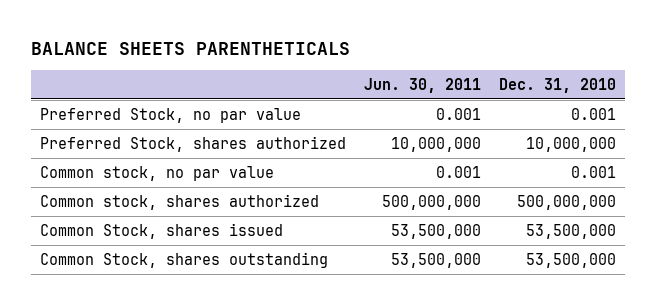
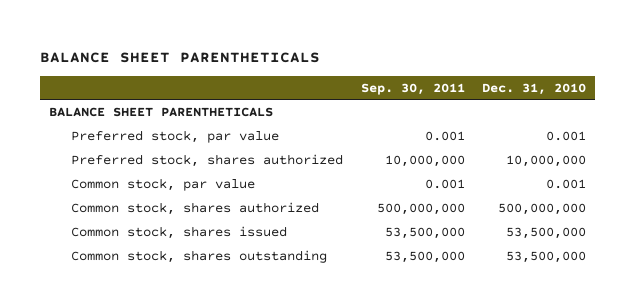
- BALANCE SHEETS PARENTHETICALS
+ BALANCE SHEET PARENTHETICALS
- | Jun. 30, 2011 | Dec. 31, 2010
+ | Sep. 30, 2011 | Dec. 31, 2010
- Preferred Stock, no par value | 0.001 | 0.001
- Preferred Stock, shares authorized | 10,000,000 | 10,000,000
- Common stock, no par value | 0.001 | 0.001
+ BALANCE SHEET PARENTHETICALS
+ Preferred stock, par value | 0.001 | 0.001
+ Preferred stock, shares authorized | 10,000,000 | 10,000,000
+ Common stock, par value | 0.001 | 0.001
- Common Stock, shares issued | 53,500,000 | 53,500,000
- Common Stock, shares outstanding | 53,500,000 | 53,500,000
+ Common stock, shares issued | 53,500,000 | 53,500,000
+ Common stock, shares outstanding | 53,500,000 | 53,500,000

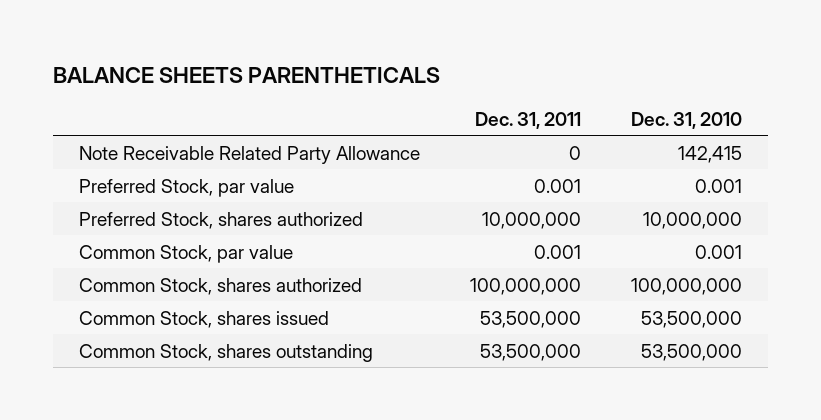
- BALANCE SHEET PARENTHETICALS
+ BALANCE SHEETS PARENTHETICALS
- | Sep. 30, 2011 | Dec. 31, 2010
+ | Dec. 31, 2011 | Dec. 31, 2010
- BALANCE SHEET PARENTHETICALS
- Preferred stock, par value | 0.001 | 0.001
- Preferred stock, shares authorized | 10,000,000 | 10,000,000
- Common stock, par value | 0.001 | 0.001
- Common stock, shares authorized | 500,000,000 | 500,000,000
- Common stock, shares issued | 53,500,000 | 53,500,000
- Common stock, shares outstanding | 53,500,000 | 53,500,000
+ Note Receivable Related Party Allowance | 0 | 142,415
+ Preferred Stock, par value | 0.001 | 0.001
+ Preferred Stock, shares authorized | 10,000,000 | 10,000,000
+ Common Stock, par value | 0.001 | 0.001
+ Common Stock, shares authorized | 100,000,000 | 100,000,000
+ Common Stock, shares issued | 53,500,000 | 53,500,000
+ Common Stock, shares outstanding | 53,500,000 | 53,500,000

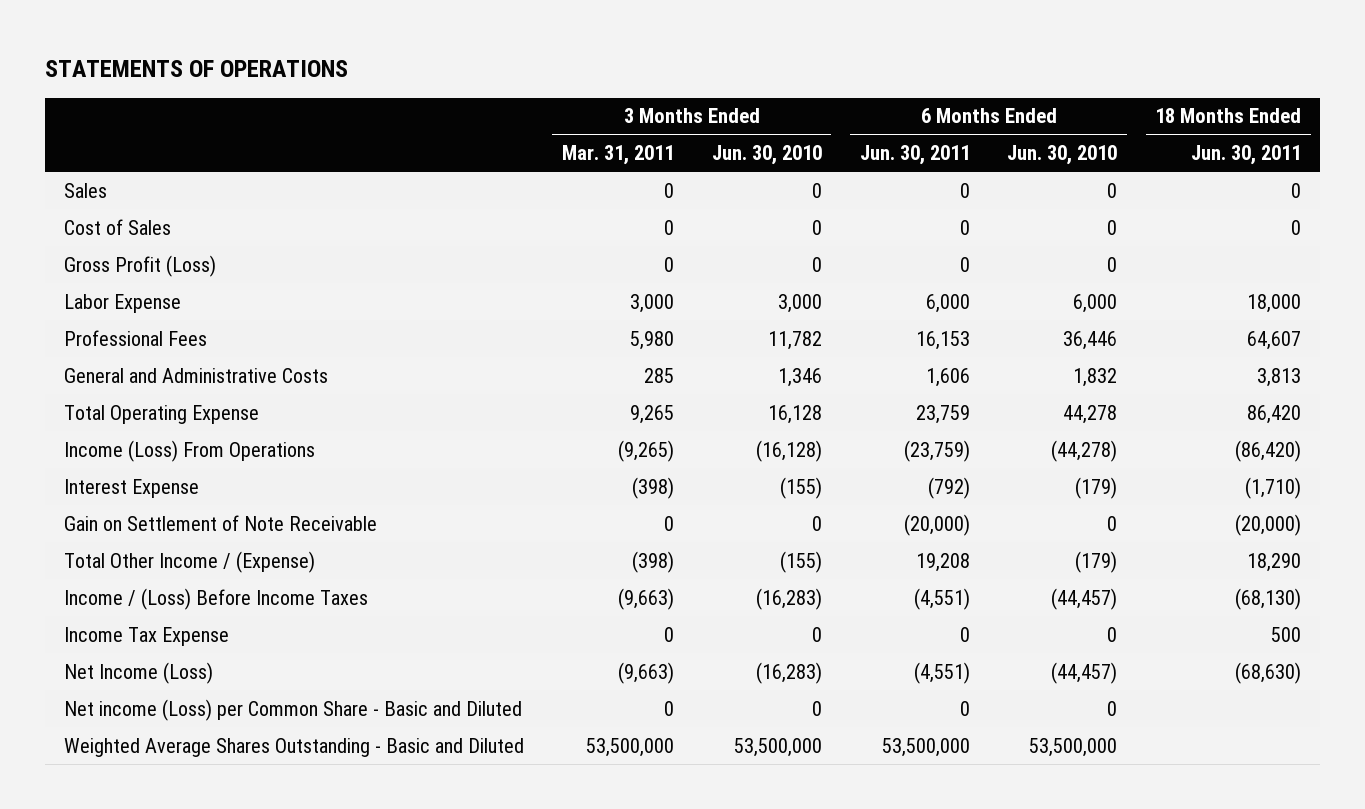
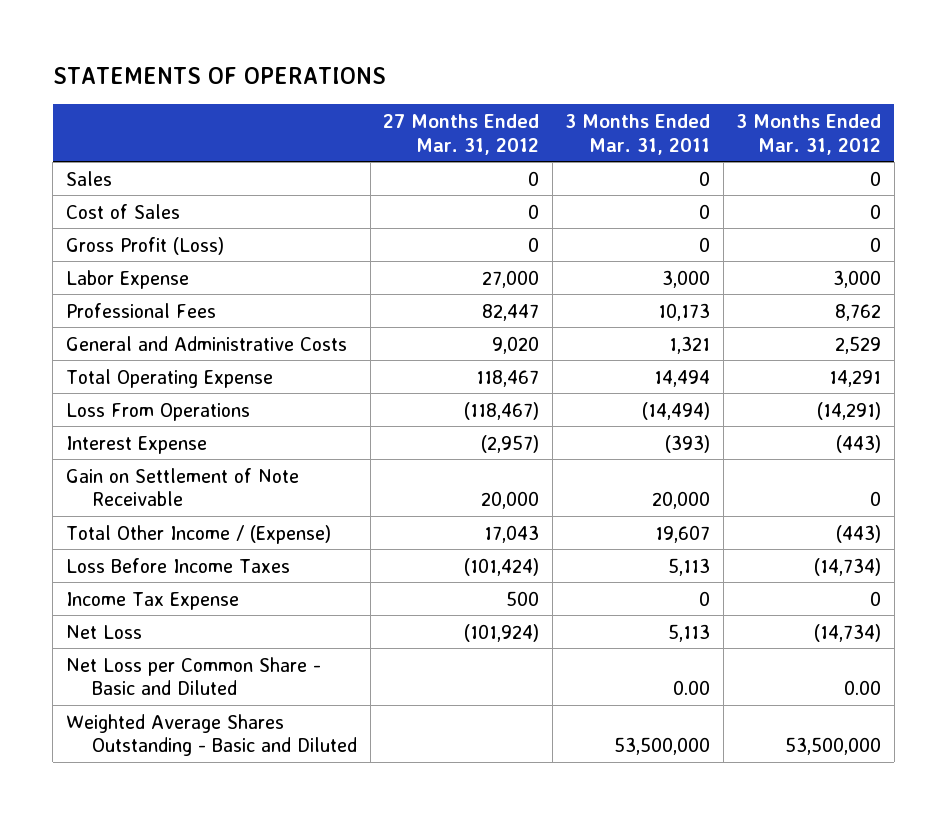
- | 3 Months Ended Mar. 31, 2011 | 3 Months Ended Jun. 30, 2010 | 6 Months Ended Jun. 30, 2011 | 6 Months Ended Jun. 30, 2010 | 18 Months Ended Jun. 30, 2011
+ | 27 Months Ended Mar. 31, 2012 | 3 Months Ended Mar. 31, 2011 | 3 Months Ended Mar. 31, 2012
- Professional Fees | 5,980 | 11,782 | 16,153 | 36,446 | 64,607
- General and Administrative Costs | 285 | 1,346 | 1,606 | 1,832 | 3,813
- Total Operating Expense | 9,265 | 16,128 | 23,759 | 44,278 | 86,420
- Income (Loss) From Operations | (9,265) | (16,128) | (23,759) | (44,278) | (86,420)
- Interest Expense | (398) | (155) | (792) | (179) | (1,710)
- Gain on Settlement of Note Receivable | 0 | 0 | (20,000) | 0 | (20,000)
- Total Other Income / (Expense) | (398) | (155) | 19,208 | (179) | 18,290
- Income / (Loss) Before Income Taxes | (9,663) | (16,283) | (4,551) | (44,457) | (68,130)
+ Professional Fees | 82,447 | 10,173 | 8,762
+ General and Administrative Costs | 9,020 | 1,321 | 2,529
+ Total Operating Expense | 118,467 | 14,494 | 14,291
+ Loss From Operations | (118,467) | (14,494) | (14,291)
+ Interest Expense | (2,957) | (393) | (443)
+ Gain on Settlement of Note Receivable | 20,000 | 20,000 | 0
+ Total Other Income / (Expense) | 17,043 | 19,607 | (443)
+ Loss Before Income Taxes | (101,424) | 5,113 | (14,734)
- Net Income (Loss) | (9,663) | (16,283) | (4,551) | (44,457) | (68,630)
- Net income (Loss) per Common Share - Basic and Diluted | 0 | 0 | 0 | 0 |
+ Net Loss | (101,924) | 5,113 | (14,734)
+ Net Loss per Common Share - Basic and Diluted | | 0.00 | 0.00

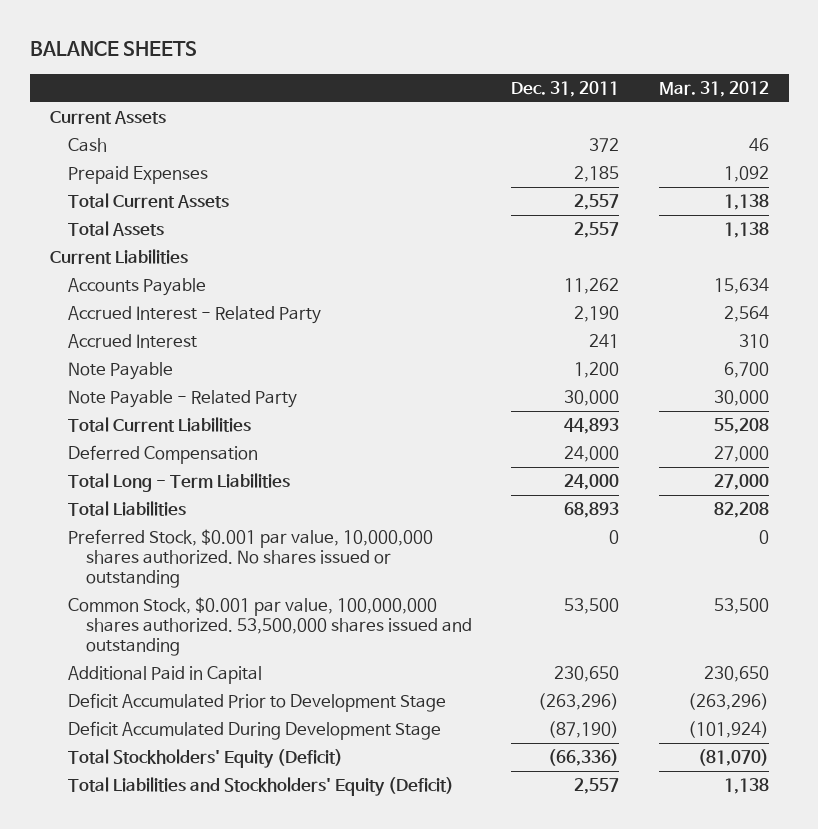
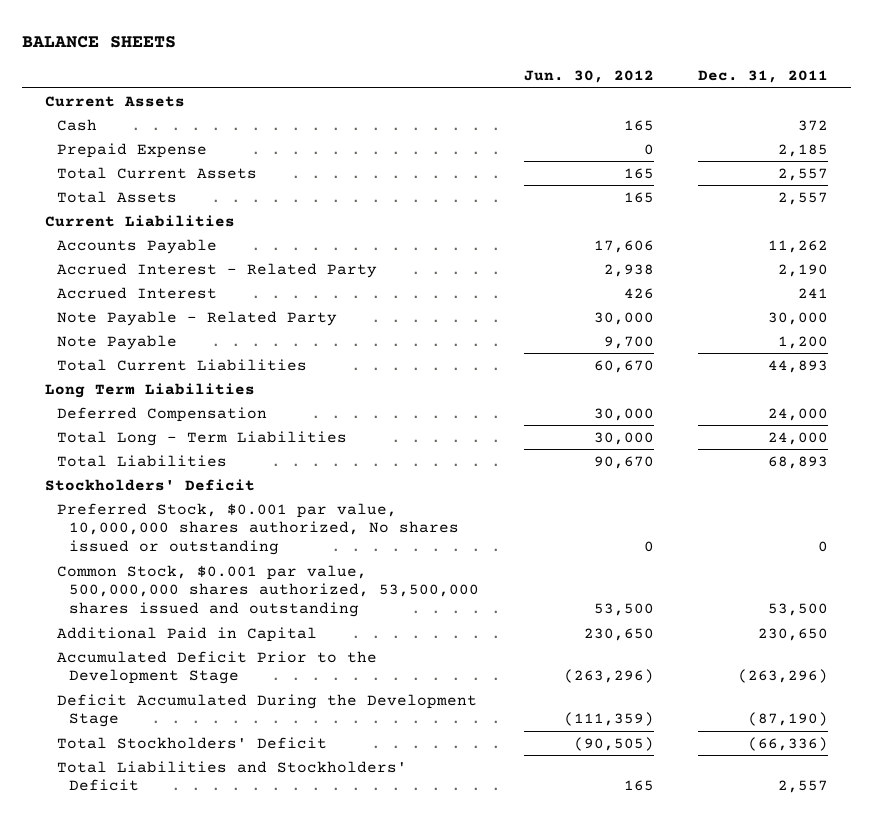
- | Dec. 31, 2011 | Mar. 31, 2012
+ | Jun. 30, 2012 | Dec. 31, 2011
- Prepaid Expenses | 2,185 | 1,092
+ Prepaid Expense | 0 | 2,185
moved down: Note Payable | 9,700 | 1,200
+ Long Term Liabilities
- Preferred Stock, $0.001 par value, 10,000,000 shares authorized. No shares issued or outstanding | 0 | 0
- Common Stock, $0.001 par value, 100,000,000 shares authorized. 53,500,000 shares issued and outstanding | 53,500 | 53,500
+ Stockholders' Deficit
+ Preferred Stock, $0.001 par value, 10,000,000 shares authorized, No shares issued or outstanding | 0 | 0
+ Common Stock, $0.001 par value, 500,000,000 shares authorized, 53,500,000 shares issued and outstanding | 53,500 | 53,500
- Deficit Accumulated Prior to Development Stage | (263,296) | (263,296)
- Deficit Accumulated During Development Stage | (87,190) | (101,924)
- Total Stockholders' Equity (Deficit) | (66,336) | (81,070)
- Total Liabilities and Stockholders' Equity (Deficit) | 2,557 | 1,138
+ Accumulated Deficit Prior to the Development Stage | (263,296) | (263,296)
+ Deficit Accumulated During the Development Stage | (111,359) | (87,190)
+ Total Stockholders' Deficit | (90,505) | (66,336)
+ Total Liabilities and Stockholders' Deficit | 165 | 2,557

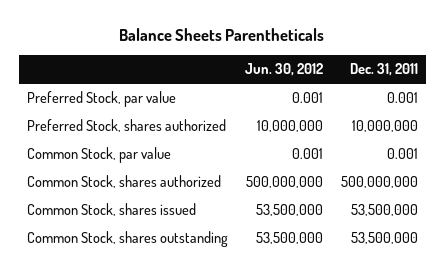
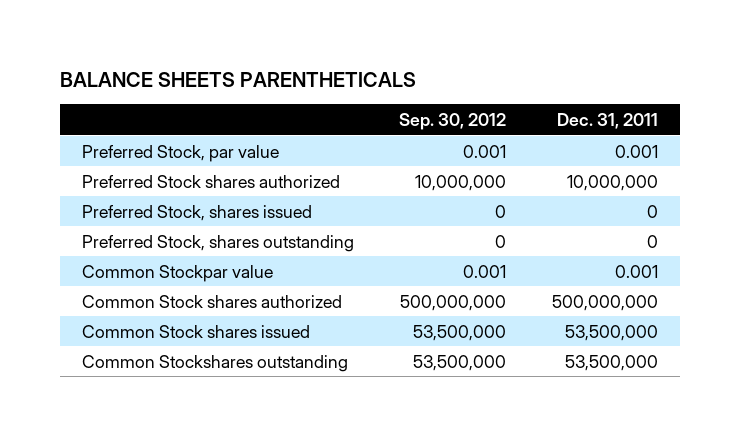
- Balance Sheets Parentheticals
+ BALANCE SHEETS PARENTHETICALS
- | Jun. 30, 2012 | Dec. 31, 2011
+ | Sep. 30, 2012 | Dec. 31, 2011
- Preferred Stock, shares authorized | 10,000,000 | 10,000,000
- Common Stock, par value | 0.001 | 0.001
- Common Stock, shares authorized | 500,000,000 | 500,000,000
- Common Stock, shares issued | 53,500,000 | 53,500,000
- Common Stock, shares outstanding | 53,500,000 | 53,500,000
+ Preferred Stock shares authorized | 10,000,000 | 10,000,000
+ Preferred Stock, shares issued | 0 | 0
+ Preferred Stock, shares outstanding | 0 | 0
+ Common Stockpar value | 0.001 | 0.001
+ Common Stock shares authorized | 500,000,000 | 500,000,000
+ Common Stock shares issued | 53,500,000 | 53,500,000
+ Common Stockshares outstanding | 53,500,000 | 53,500,000

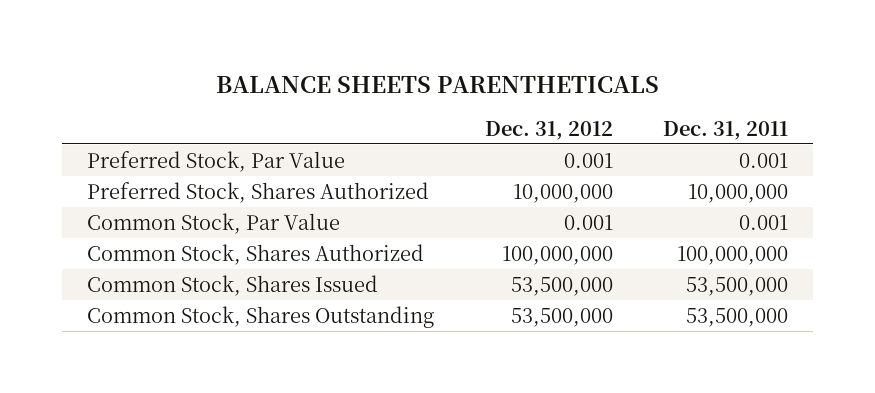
- | Sep. 30, 2012 | Dec. 31, 2011
+ | Dec. 31, 2012 | Dec. 31, 2011
- Preferred Stock, par value | 0.001 | 0.001
- Preferred Stock shares authorized | 10,000,000 | 10,000,000
- Preferred Stock, shares issued | 0 | 0
- Preferred Stock, shares outstanding | 0 | 0
- Common Stockpar value | 0.001 | 0.001
- Common Stock shares authorized | 500,000,000 | 500,000,000
- Common Stock shares issued | 53,500,000 | 53,500,000
- Common Stockshares outstanding | 53,500,000 | 53,500,000
+ Preferred Stock, Par Value | 0.001 | 0.001
+ Preferred Stock, Shares Authorized | 10,000,000 | 10,000,000
+ Common Stock, Par Value | 0.001 | 0.001
+ Common Stock, Shares Authorized | 100,000,000 | 100,000,000
+ Common Stock, Shares Issued | 53,500,000 | 53,500,000
+ Common Stock, Shares Outstanding | 53,500,000 | 53,500,000

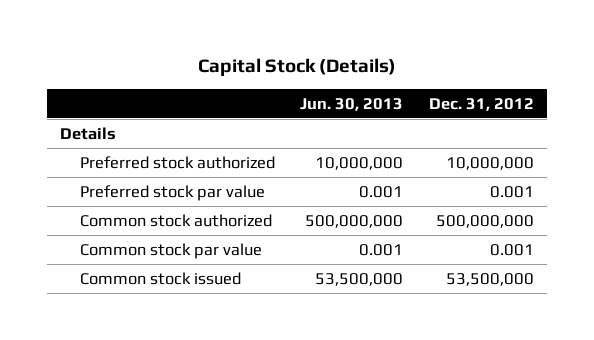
- BALANCE SHEETS PARENTHETICALS
+ Capital Stock (Details)
- | Dec. 31, 2012 | Dec. 31, 2011
+ | Jun. 30, 2013 | Dec. 31, 2012
- Preferred Stock, Par Value | 0.001 | 0.001
- Preferred Stock, Shares Authorized | 10,000,000 | 10,000,000
- Common Stock, Par Value | 0.001 | 0.001
- Common Stock, Shares Authorized | 100,000,000 | 100,000,000
- Common Stock, Shares Issued | 53,500,000 | 53,500,000
- Common Stock, Shares Outstanding | 53,500,000 | 53,500,000
+ Details
+ Preferred stock authorized | 10,000,000 | 10,000,000
+ Preferred stock par value | 0.001 | 0.001
+ Common stock authorized | 500,000,000 | 500,000,000
+ Common stock par value | 0.001 | 0.001
+ Common stock issued | 53,500,000 | 53,500,000

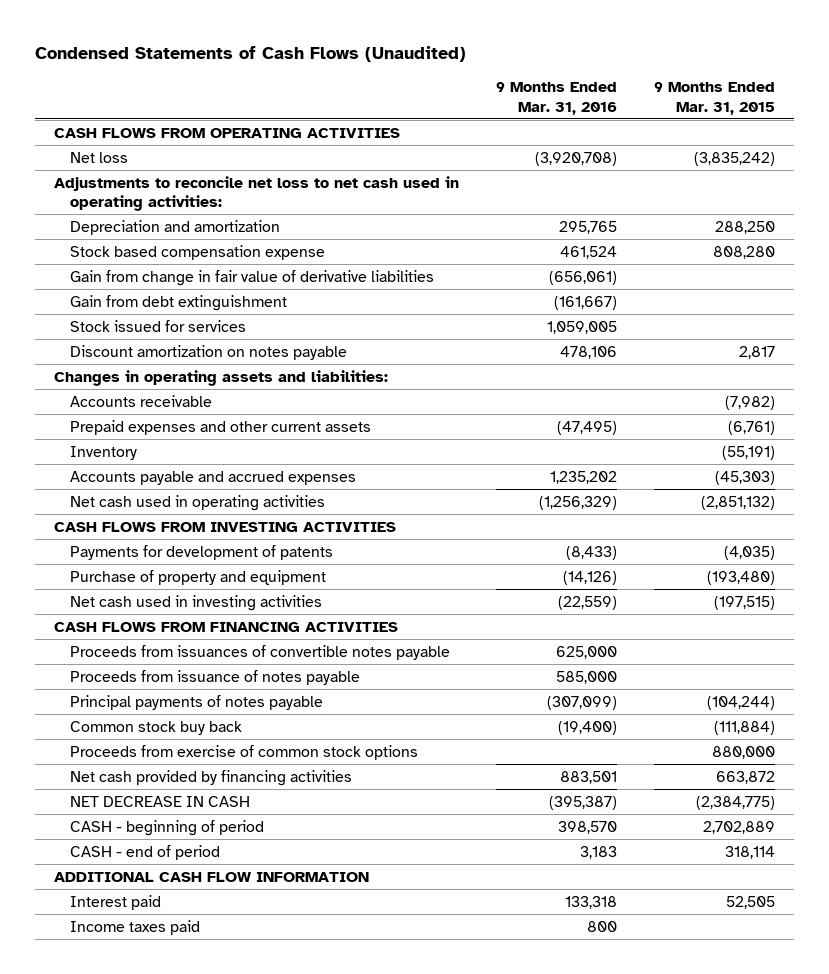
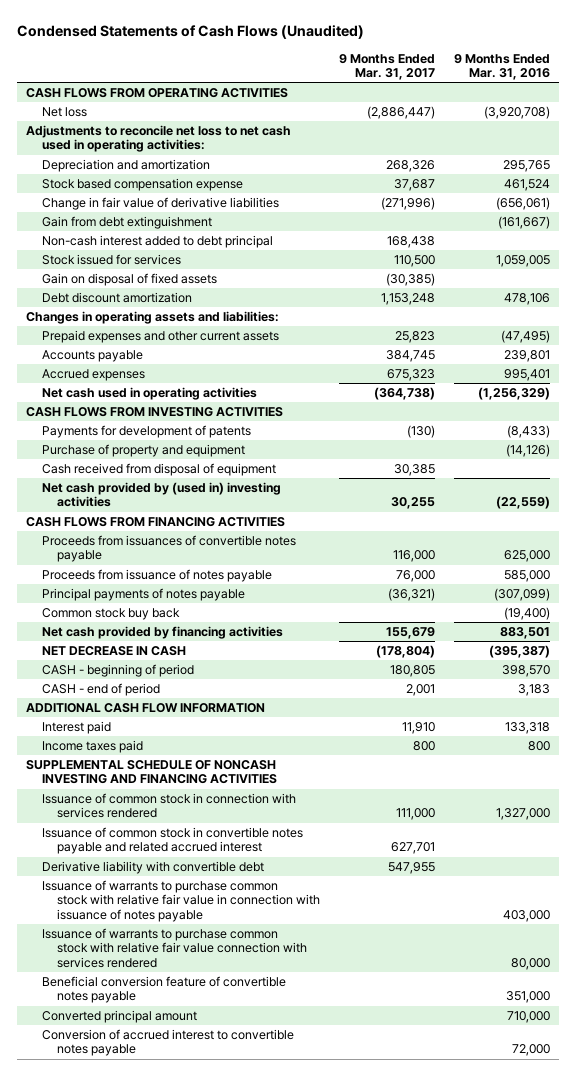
- | 9 Months Ended Mar. 31, 2016 | 9 Months Ended Mar. 31, 2015
+ | 9 Months Ended Mar. 31, 2017 | 9 Months Ended Mar. 31, 2016
- Gain from change in fair value of derivative liabilities | (656,061) |
+ Change in fair value of derivative liabilities | (271,996) | (656,061)
+ Non-cash interest added to debt principal | 168,438 |
- Discount amortization on notes payable | 478,106 | 2,817
+ Gain on disposal of fixed assets | (30,385) |
+ Debt discount amortization | 1,153,248 | 478,106
- Accounts receivable | | (7,982)
- Inventory | | (55,191)
- Accounts payable and accrued expenses | 1,235,202 | (45,303)
+ Accounts payable | 384,745 | 239,801
+ Accrued expenses | 675,323 | 995,401
- Net cash used in investing activities | (22,559) | (197,515)
+ Cash received from disposal of equipment | 30,385 |
+ Net cash provided by (used in) investing activities | 30,255 | (22,559)
- Proceeds from exercise of common stock options | | 880,000
+ SUPPLEMENTAL SCHEDULE OF NONCASH INVESTING AND FINANCING ACTIVITIES
+ Issuance of common stock in connection with services rendered | 111,000 | 1,327,000
+ Issuance of common stock in convertible notes payable and related accrued interest | 627,701 |
+ Derivative liability with convertible debt | 547,955 |
+ Issuance of warrants to purchase common stock with relative fair value in connection with issuance of notes payable | | 403,000
+ Issuance of warrants to purchase common stock with relative fair value connection with services rendered | | 80,000
+ Beneficial conversion feature of convertible notes payable | | 351,000
+ Converted principal amount | | 710,000
+ Conversion of accrued interest to convertible notes payable | | 72,000

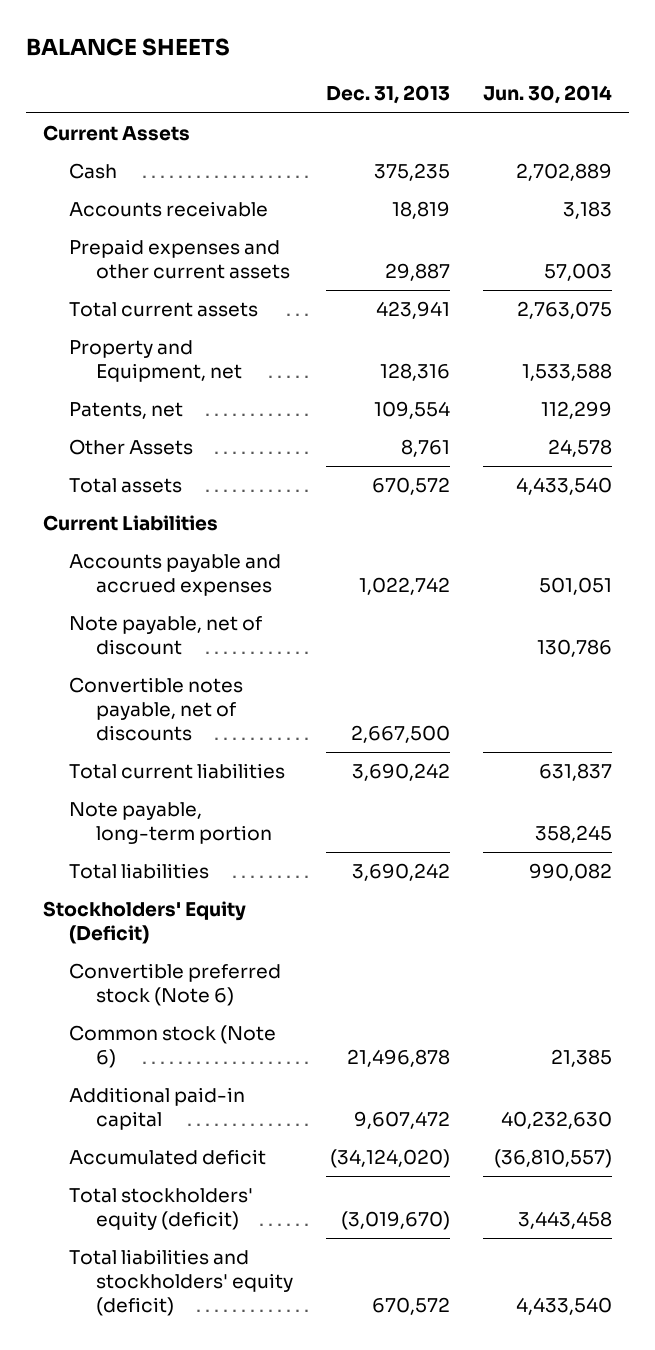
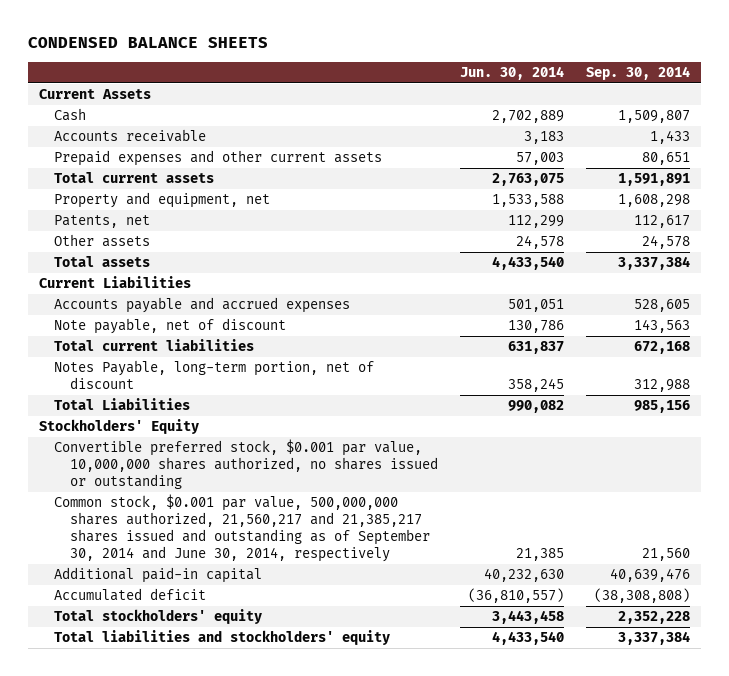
- BALANCE SHEETS
+ CONDENSED BALANCE SHEETS
- | Dec. 31, 2013 | Jun. 30, 2014
+ | Jun. 30, 2014 | Sep. 30, 2014
- Property and Equipment, net | 128,316 | 1,533,588
+ Property and equipment, net | 1,533,588 | 1,608,298
- Other Assets | 8,761 | 24,578
+ Other assets | 24,578 | 24,578
- Convertible notes payable, net of discounts | 2,667,500 |
- Note payable, long-term portion | | 358,245
- Total liabilities | 3,690,242 | 990,082
- Stockholders' Equity (Deficit)
- Convertible preferred stock (Note 6)
- Common stock (Note 6) | 21,496,878 | 21,385
+ Notes Payable, long-term portion, net of discount | 358,245 | 312,988
+ Total Liabilities | 990,082 | 985,156
+ Stockholders' Equity
+ Convertible preferred stock, $0.001 par value, 10,000,000 shares authorized, no shares issued or outstanding
+ Common stock, $0.001 par value, 500,000,000 shares authorized, 21,560,217 and 21,385,217 shares issued and outstanding as of September 30, 2014 and June 30, 2014, respectively | 21,385 | 21,560
- Total stockholders' equity (deficit) | (3,019,670) | 3,443,458
- Total liabilities and stockholders' equity (deficit) | 670,572 | 4,433,540
+ Total stockholders' equity | 3,443,458 | 2,352,228
+ Total liabilities and stockholders' equity | 4,433,540 | 3,337,384

